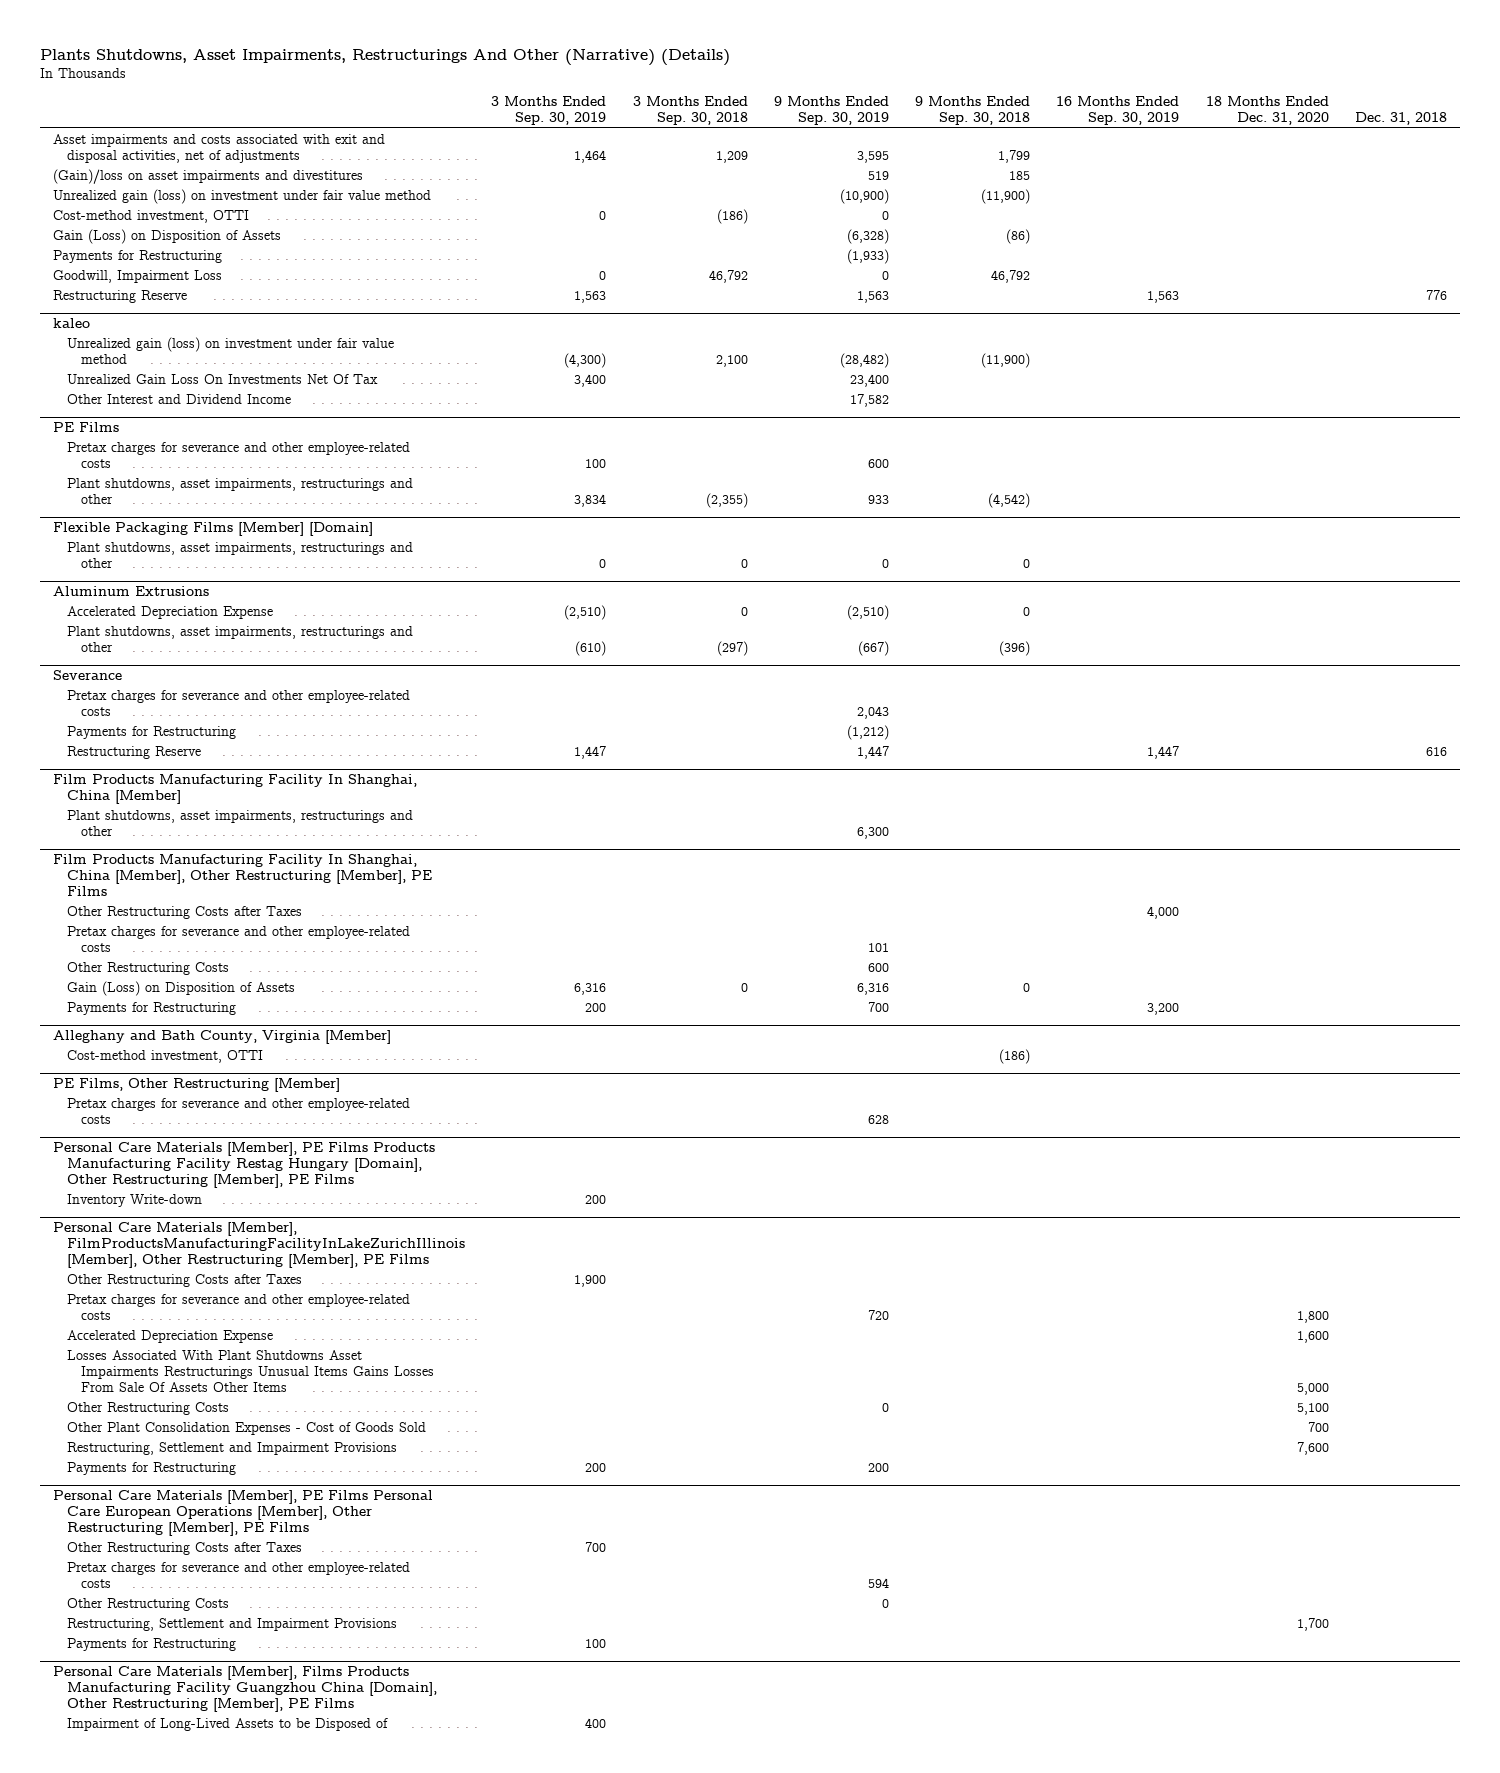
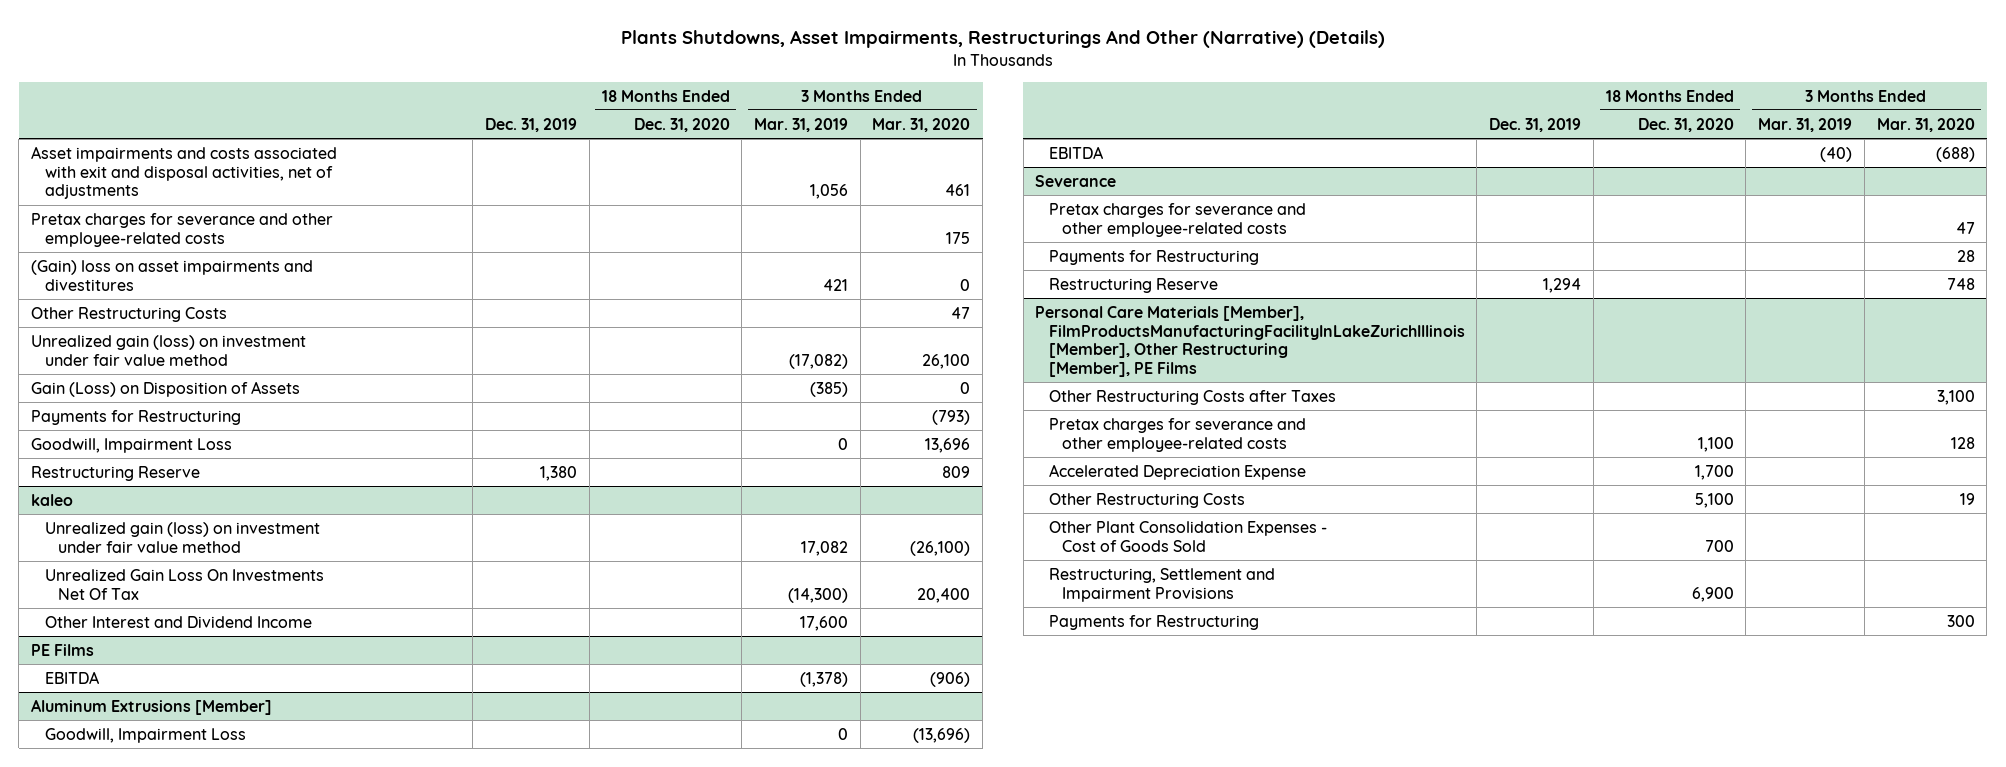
- | 3 Months Ended Sep. 30, 2019 | 3 Months Ended Sep. 30, 2018 | 9 Months Ended Sep. 30, 2019 | 9 Months Ended Sep. 30, 2018 | 16 Months Ended Sep. 30, 2019 | 18 Months Ended Dec. 31, 2020 | Dec. 31, 2018
+ | Dec. 31, 2019 | 18 Months Ended Dec. 31, 2020 | 3 Months Ended Mar. 31, 2019 | 3 Months Ended Mar. 31, 2020
- (Gain)/loss on asset impairments and divestitures | | | 519 | 185 | | |
+ Pretax charges for severance and other employee-related costs | | | | 175
+ (Gain) loss on asset impairments and divestitures | | | 421 | 0
+ Other Restructuring Costs | | | | 47
- Cost-method investment, OTTI | 0 | (186) | 0 | | | |
@ PE Films
- Pretax charges for severance and other employee-related costs | 100 | | 600 | | | |
- Plant shutdowns, asset impairments, restructurings and other | 3,834 | (2,355) | 933 | (4,542) | | |
- Flexible Packaging Films [Member] [Domain]
- Plant shutdowns, asset impairments, restructurings and other | 0 | 0 | 0 | 0 | | |
- Aluminum Extrusions
- Accelerated Depreciation Expense | (2,510) | 0 | (2,510) | 0 | | |
- Plant shutdowns, asset impairments, restructurings and other | (610) | (297) | (667) | (396) | | |
@ PE Films
+ EBITDA | | | (1,378) | (906)
+ Aluminum Extrusions [Member]
+ Goodwill, Impairment Loss | | | 0 | (13,696)
+ EBITDA | | | (40) | (688)
- Film Products Manufacturing Facility In Shanghai, China [Member]
- Plant shutdowns, asset impairments, restructurings and other | | | 6,300 | | | |
- Film Products Manufacturing Facility In Shanghai, China [Member], Other Restructuring [Member], PE Films
- Other Restructuring Costs after Taxes | | | | | 4,000 | |
- Pretax charges for severance and other employee-related costs | | | 101 | | | |
- Other Restructuring Costs | | | 600 | | | |
- Gain (Loss) on Disposition of Assets | 6,316 | 0 | 6,316 | 0 | | |
- Payments for Restructuring | 200 | | 700 | | 3,200 | |
- Alleghany and Bath County, Virginia [Member]
- Cost-method investment, OTTI | | | | (186) | | |
- PE Films, Other Restructuring [Member]
- Pretax charges for severance and other employee-related costs | | | 628 | | | |
- Personal Care Materials [Member], PE Films Products Manufacturing Facility Restag Hungary [Domain], Other Restructuring [Member], PE Films
- Inventory Write-down | 200 | | | | | |
@ Personal Care Materials [Member], FilmProductsManufacturingFacilityInLakeZurichIllinois [Member], Other Restructuring [Member], PE Films
- Pretax charges for severance and other employee-related costs | | | 720 | | | 1,800 |
- Accelerated Depreciation Expense | | | | | | 1,600 |
- Losses Associated With Plant Shutdowns Asset Impairments Restructurings Unusual Items Gains Losses From Sale Of Assets Other Items | | | | | | 5,000 |
+ Pretax charges for severance and other employee-related costs | | 1,100 | | 128
+ Accelerated Depreciation Expense | | 1,700 | |
- Restructuring, Settlement and Impairment Provisions | | | | | | 7,600 |
+ Restructuring, Settlement and Impairment Provisions | | 6,900 | |
- Personal Care Materials [Member], PE Films Personal Care European Operations [Member], Other Restructuring [Member], PE Films
- Other Restructuring Costs after Taxes | 700 | | | | | |
- Pretax charges for severance and other employee-related costs | | | 594 | | | |
- Other Restructuring Costs | | | 0 | | | |
- Restructuring, Settlement and Impairment Provisions | | | | | | 1,700 |
- Payments for Restructuring | 100 | | | | | |
- Personal Care Materials [Member], Films Products Manufacturing Facility Guangzhou China [Domain], Other Restructuring [Member], PE Films
- Impairment of Long-Lived Assets to be Disposed of | 400 | | | | | |

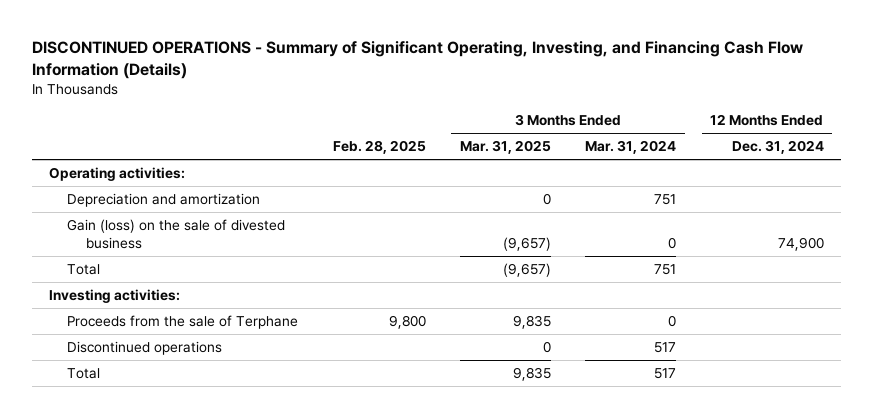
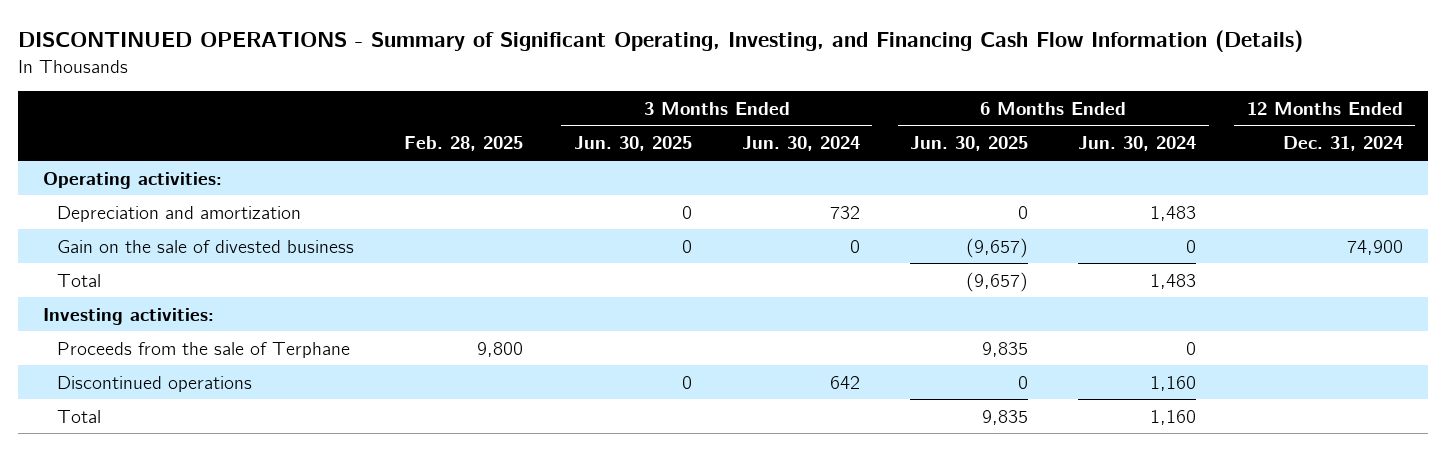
- | Feb. 28, 2025 | 3 Months Ended Mar. 31, 2025 | 3 Months Ended Mar. 31, 2024 | 12 Months Ended Dec. 31, 2024
+ | Feb. 28, 2025 | 3 Months Ended Jun. 30, 2025 | 3 Months Ended Jun. 30, 2024 | 6 Months Ended Jun. 30, 2025 | 6 Months Ended Jun. 30, 2024 | 12 Months Ended Dec. 31, 2024
- Gain (loss) on the sale of divested business | | (9,657) | 0 | 74,900
+ Gain on the sale of divested business | | 0 | 0 | (9,657) | 0 | 74,900

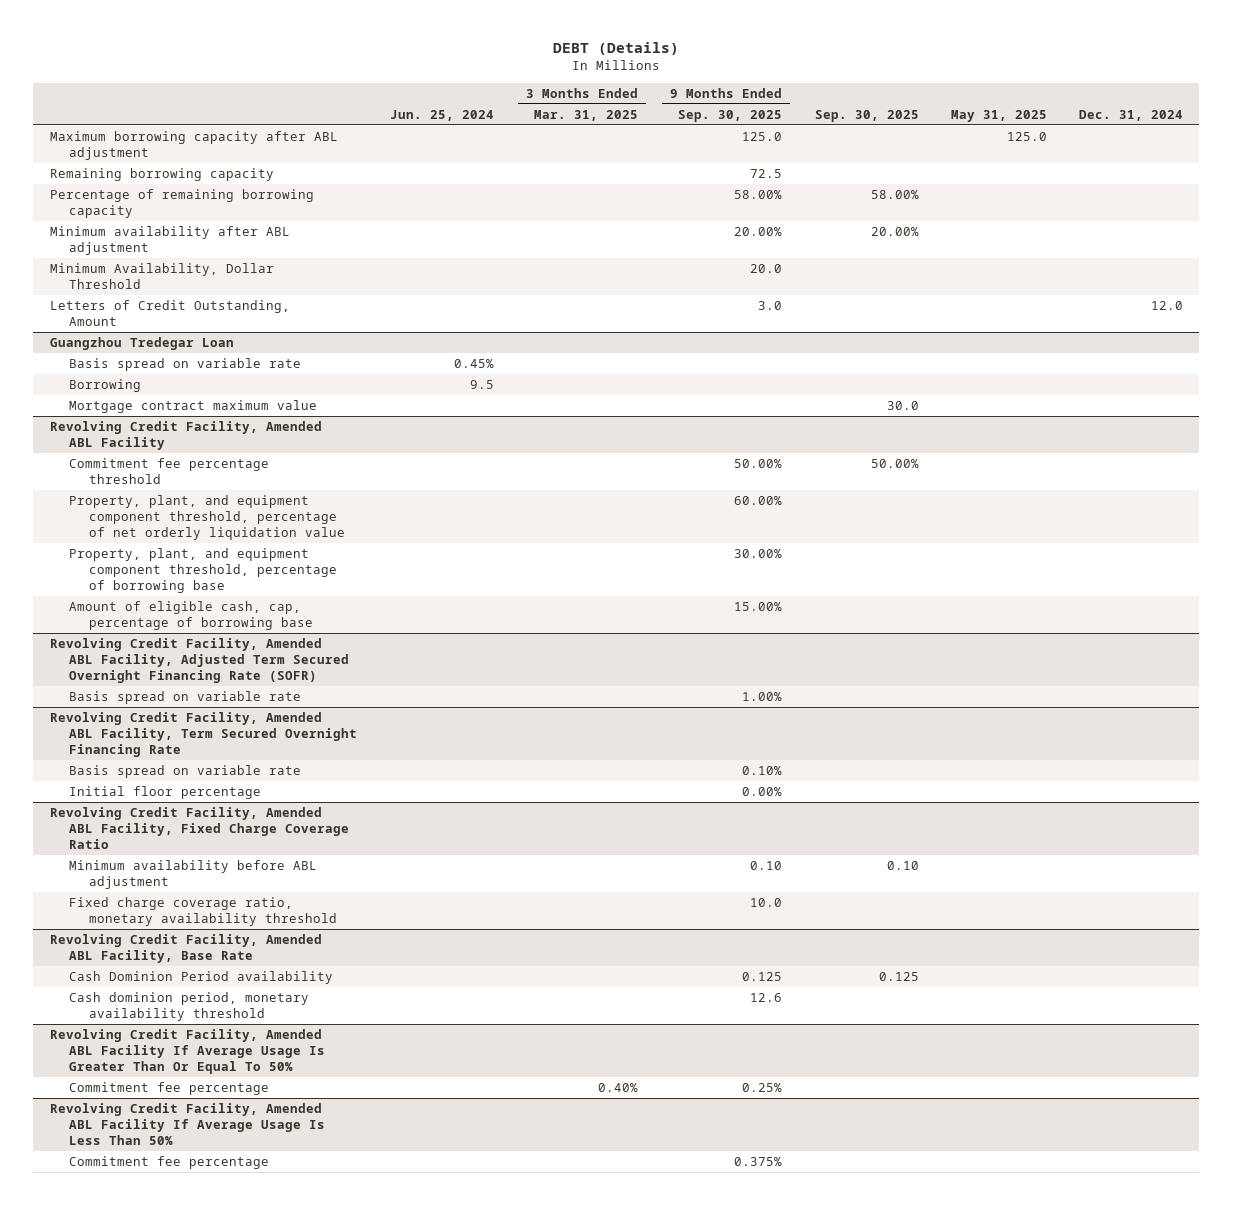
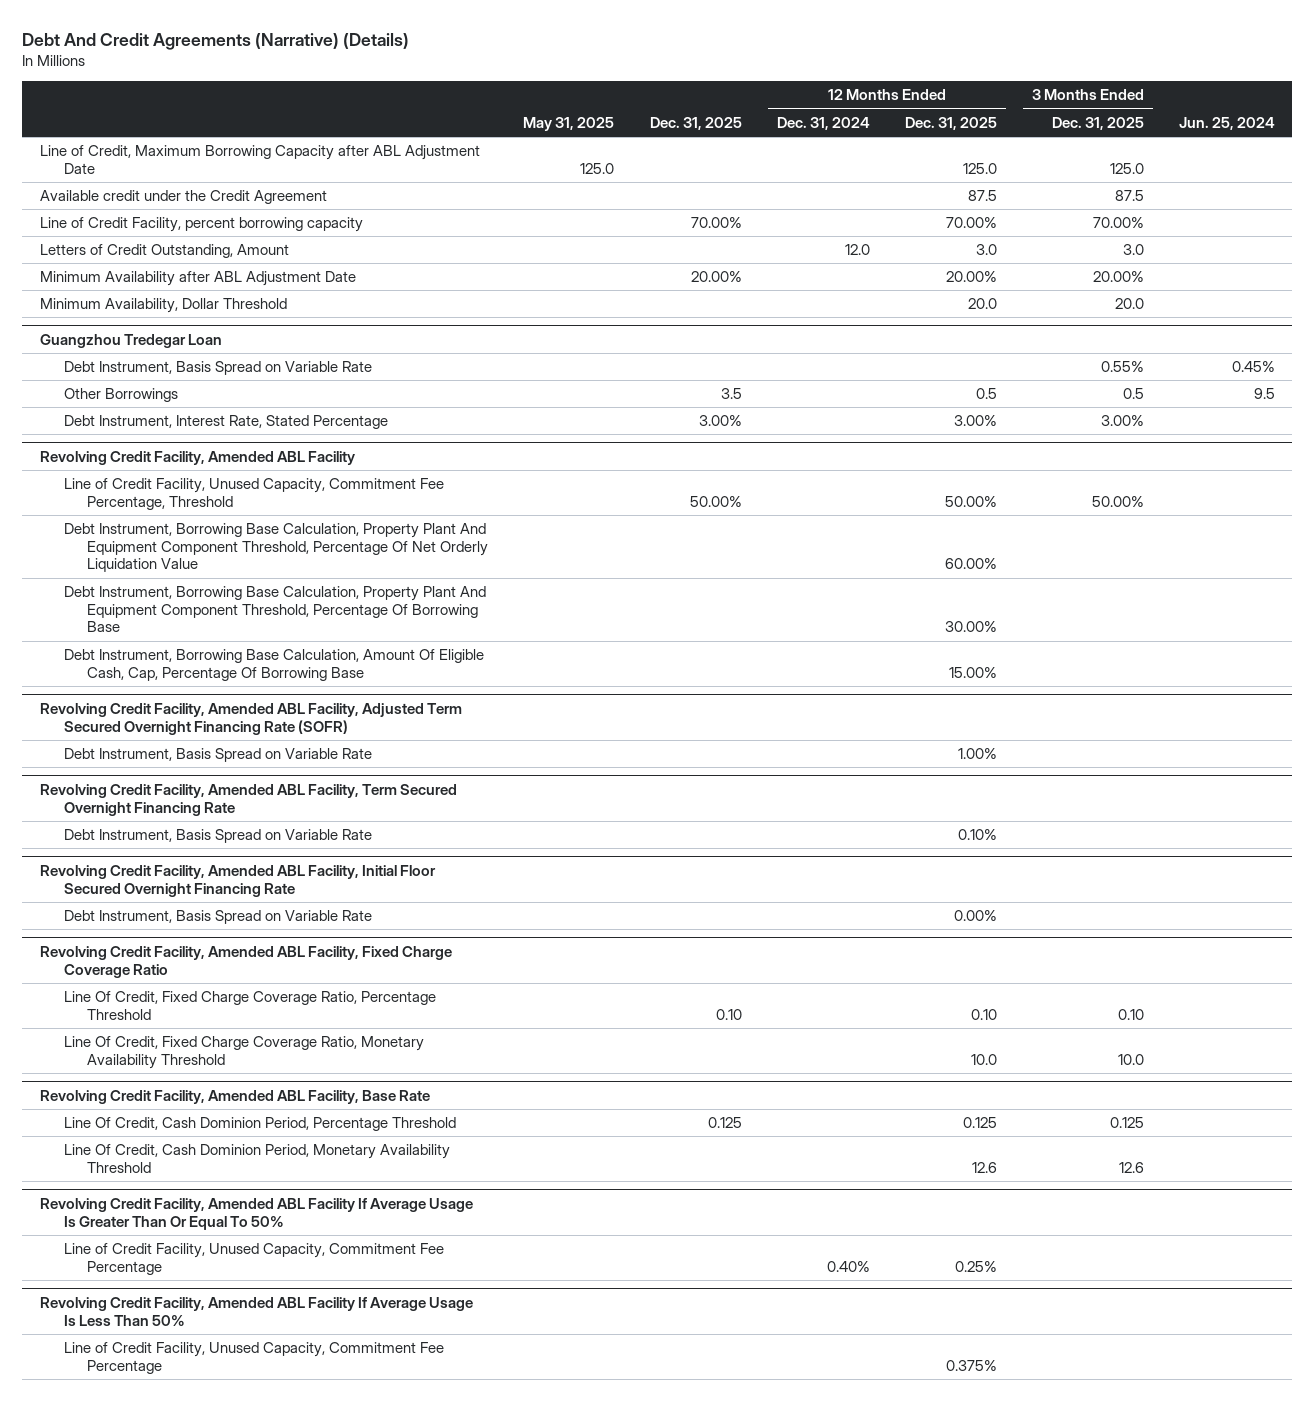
- DEBT (Details)
+ Debt And Credit Agreements (Narrative) (Details)
- | Jun. 25, 2024 | 3 Months Ended Mar. 31, 2025 | 9 Months Ended Sep. 30, 2025 | Sep. 30, 2025 | May 31, 2025 | Dec. 31, 2024
+ | May 31, 2025 | Dec. 31, 2025 | 12 Months Ended Dec. 31, 2024 | 12 Months Ended Dec. 31, 2025 | 3 Months Ended Dec. 31, 2025 | Jun. 25, 2024
- Maximum borrowing capacity after ABL adjustment | | | 125.0 | | 125.0 |
- Remaining borrowing capacity | | | 72.5 | | |
- Percentage of remaining borrowing capacity | | | 58.00% | 58.00% | |
- Minimum availability after ABL adjustment | | | 20.00% | 20.00% | |
+ Line of Credit, Maximum Borrowing Capacity after ABL Adjustment Date | 125.0 | | | 125.0 | 125.0 |
+ Available credit under the Credit Agreement | | | | 87.5 | 87.5 |
+ Line of Credit Facility, percent borrowing capacity | | 70.00% | | 70.00% | 70.00% |
+ Minimum Availability after ABL Adjustment Date | | 20.00% | | 20.00% | 20.00% |
moved down: Minimum Availability, Dollar Threshold | | | | 20.0 | 20.0 |
@ Guangzhou Tredegar Loan
- Basis spread on variable rate | 0.45% | | | | |
- Borrowing | 9.5 | | | | |
- Mortgage contract maximum value | | | | 30.0 | |
+ Debt Instrument, Basis Spread on Variable Rate | | | | | 0.55% | 0.45%
+ Other Borrowings | | 3.5 | | 0.5 | 0.5 | 9.5
+ Debt Instrument, Interest Rate, Stated Percentage | | 3.00% | | 3.00% | 3.00% |
@ Revolving Credit Facility, Amended ABL Facility
- Commitment fee percentage threshold | | | 50.00% | 50.00% | |
- Property, plant, and equipment component threshold, percentage of net orderly liquidation value | | | 60.00% | | |
- Property, plant, and equipment component threshold, percentage of borrowing base | | | 30.00% | | |
- Amount of eligible cash, cap, percentage of borrowing base | | | 15.00% | | |
+ Line of Credit Facility, Unused Capacity, Commitment Fee Percentage, Threshold | | 50.00% | | 50.00% | 50.00% |
+ Debt Instrument, Borrowing Base Calculation, Property Plant And Equipment Component Threshold, Percentage Of Net Orderly Liquidation Value | | | | 60.00% | |
+ Debt Instrument, Borrowing Base Calculation, Property Plant And Equipment Component Threshold, Percentage Of Borrowing Base | | | | 30.00% | |
+ Debt Instrument, Borrowing Base Calculation, Amount Of Eligible Cash, Cap, Percentage Of Borrowing Base | | | | 15.00% | |
@ Revolving Credit Facility, Amended ABL Facility, Adjusted Term Secured Overnight Financing Rate (SOFR)
- Basis spread on variable rate | | | 1.00% | | |
+ Debt Instrument, Basis Spread on Variable Rate | | | | 1.00% | |
@ Revolving Credit Facility, Amended ABL Facility, Term Secured Overnight Financing Rate
- Basis spread on variable rate | | | 0.10% | | |
- Initial floor percentage | | | 0.00% | | |
+ Debt Instrument, Basis Spread on Variable Rate | | | | 0.10% | |
+ Revolving Credit Facility, Amended ABL Facility, Initial Floor Secured Overnight Financing Rate
+ Debt Instrument, Basis Spread on Variable Rate | | | | 0.00% | |
@ Revolving Credit Facility, Amended ABL Facility, Fixed Charge Coverage Ratio
- Minimum availability before ABL adjustment | | | 0.10 | 0.10 | |
- Fixed charge coverage ratio, monetary availability threshold | | | 10.0 | | |
+ Line Of Credit, Fixed Charge Coverage Ratio, Percentage Threshold | | 0.10 | | 0.10 | 0.10 |
+ Line Of Credit, Fixed Charge Coverage Ratio, Monetary Availability Threshold | | | | 10.0 | 10.0 |
@ Revolving Credit Facility, Amended ABL Facility, Base Rate
- Cash Dominion Period availability | | | 0.125 | 0.125 | |
- Cash dominion period, monetary availability threshold | | | 12.6 | | |
+ Line Of Credit, Cash Dominion Period, Percentage Threshold | | 0.125 | | 0.125 | 0.125 |
+ Line Of Credit, Cash Dominion Period, Monetary Availability Threshold | | | | 12.6 | 12.6 |
@ Revolving Credit Facility, Amended ABL Facility If Average Usage Is Greater Than Or Equal To 50%
- Commitment fee percentage | | 0.40% | 0.25% | | |
+ Line of Credit Facility, Unused Capacity, Commitment Fee Percentage | | | 0.40% | 0.25% | |
@ Revolving Credit Facility, Amended ABL Facility If Average Usage Is Less Than 50%
- Commitment fee percentage | | | 0.375% | | |
+ Line of Credit Facility, Unused Capacity, Commitment Fee Percentage | | | | 0.375% | |

